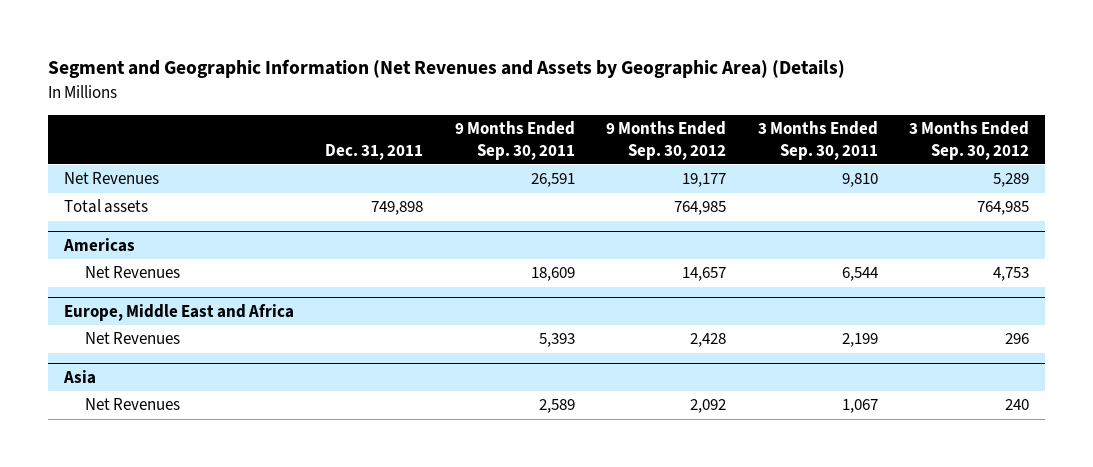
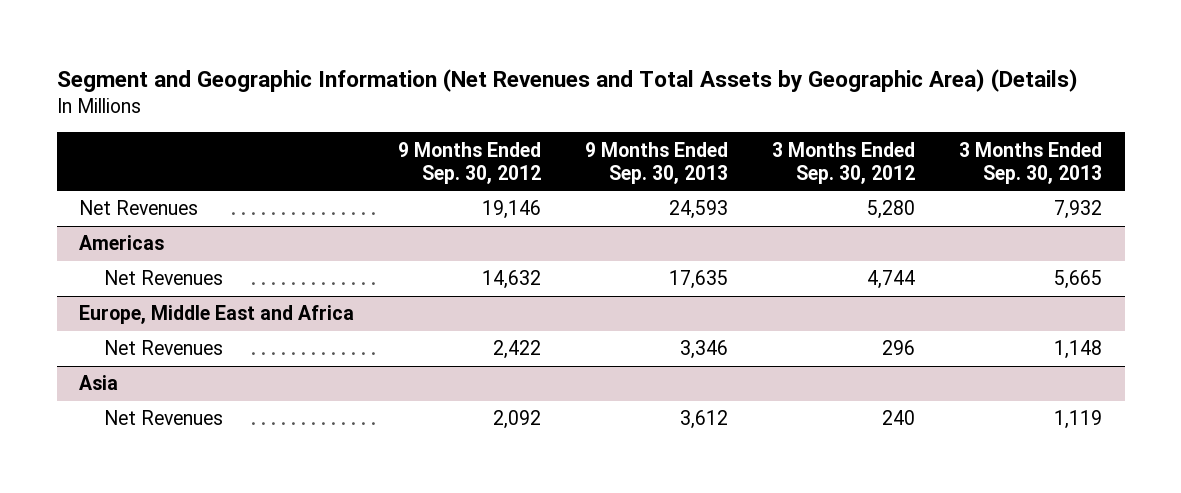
- Segment and Geographic Information (Net Revenues and Assets by Geographic Area) (Details)
+ Segment and Geographic Information (Net Revenues and Total Assets by Geographic Area) (Details)
- | Dec. 31, 2011 | 9 Months Ended Sep. 30, 2011 | 9 Months Ended Sep. 30, 2012 | 3 Months Ended Sep. 30, 2011 | 3 Months Ended Sep. 30, 2012
+ | 9 Months Ended Sep. 30, 2012 | 9 Months Ended Sep. 30, 2013 | 3 Months Ended Sep. 30, 2012 | 3 Months Ended Sep. 30, 2013
- Net Revenues | | 26,591 | 19,177 | 9,810 | 5,289
- Total assets | 749,898 | | 764,985 | | 764,985
+ Net Revenues | 19,146 | 24,593 | 5,280 | 7,932
@ Americas
- Net Revenues | | 18,609 | 14,657 | 6,544 | 4,753
+ Net Revenues | 14,632 | 17,635 | 4,744 | 5,665
@ Europe, Middle East and Africa
- Net Revenues | | 5,393 | 2,428 | 2,199 | 296
+ Net Revenues | 2,422 | 3,346 | 296 | 1,148

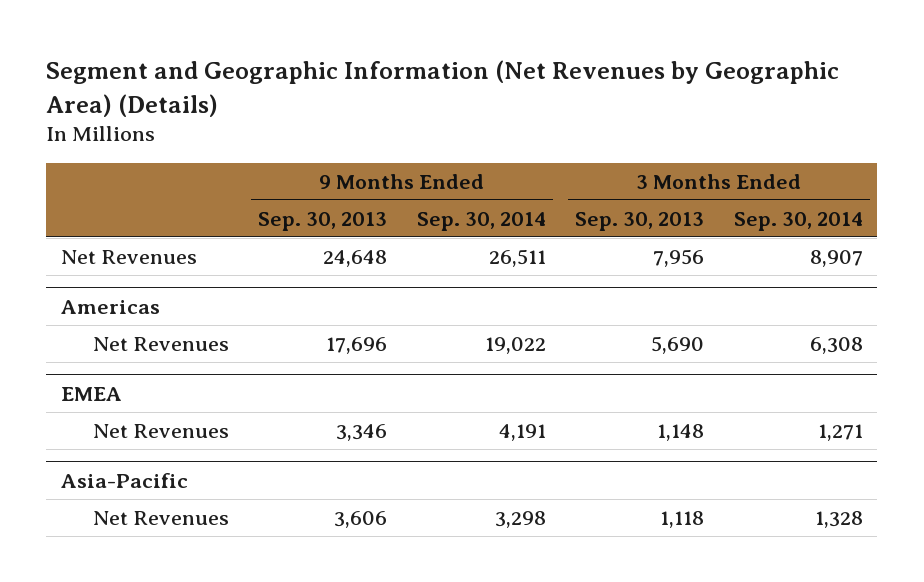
- Segment and Geographic Information (Net Revenues and Total Assets by Geographic Area) (Details)
+ Segment and Geographic Information (Net Revenues by Geographic Area) (Details)
- | 9 Months Ended Sep. 30, 2012 | 9 Months Ended Sep. 30, 2013 | 3 Months Ended Sep. 30, 2012 | 3 Months Ended Sep. 30, 2013
+ | 9 Months Ended Sep. 30, 2013 | 9 Months Ended Sep. 30, 2014 | 3 Months Ended Sep. 30, 2013 | 3 Months Ended Sep. 30, 2014
- Net Revenues | 19,146 | 24,593 | 5,280 | 7,932
+ Net Revenues | 24,648 | 26,511 | 7,956 | 8,907
@ Americas
- Net Revenues | 14,632 | 17,635 | 4,744 | 5,665
- Europe, Middle East and Africa
@ Americas
+ Net Revenues | 17,696 | 19,022 | 5,690 | 6,308
+ EMEA
- Asia
- Net Revenues | 2,092 | 3,612 | 240 | 1,119
+ Asia-Pacific
+ Net Revenues | 3,606 | 3,298 | 1,118 | 1,328

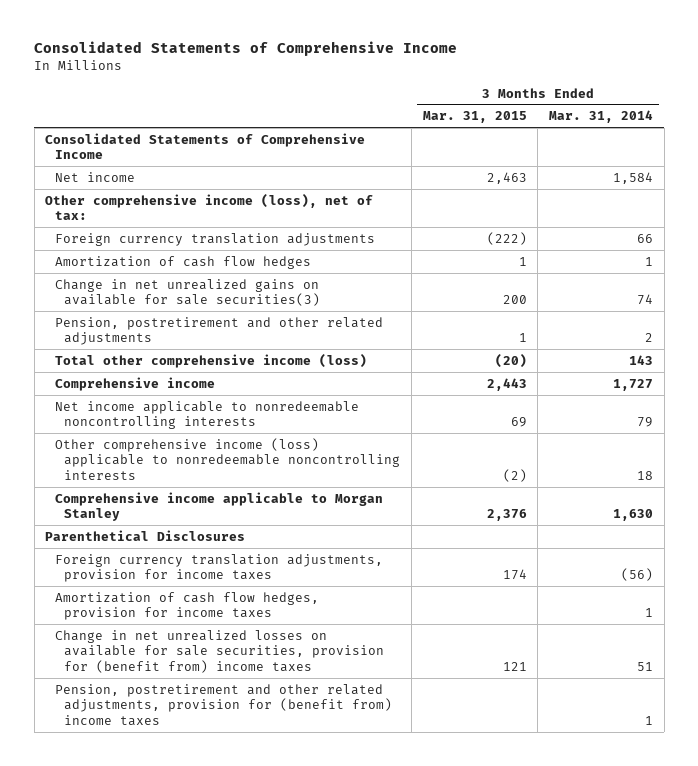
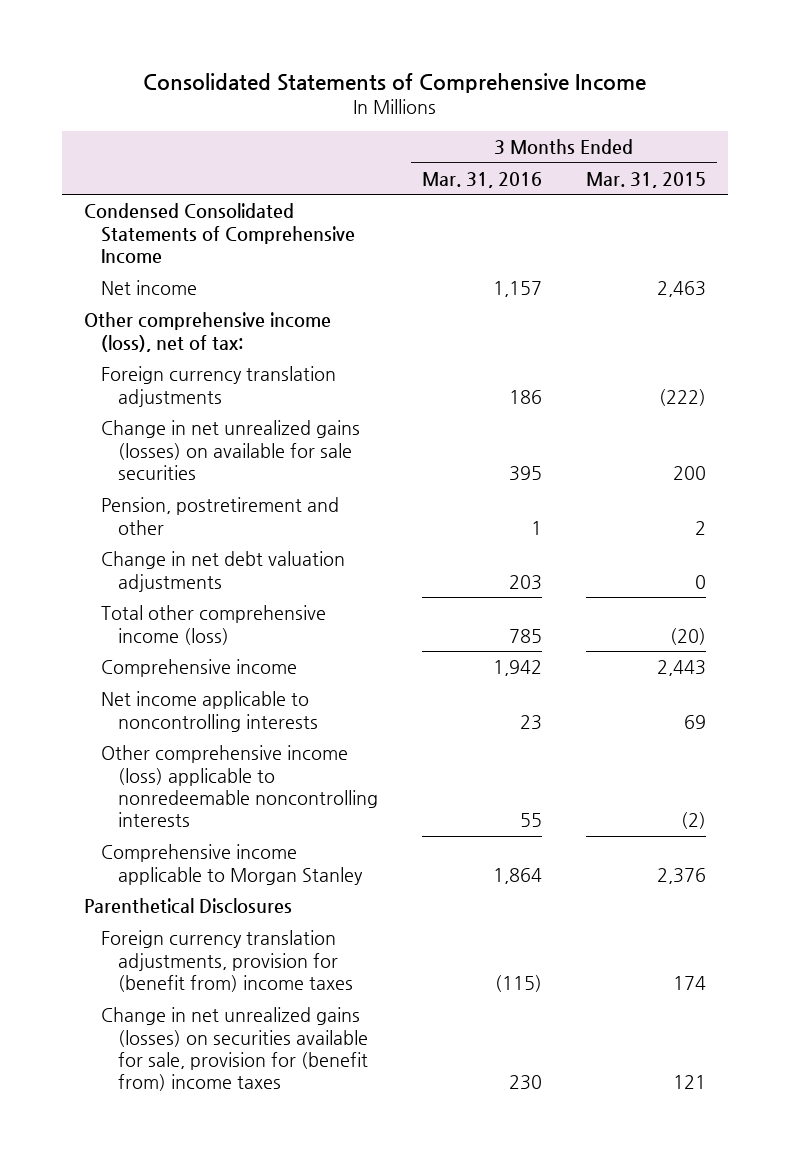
- | 3 Months Ended Mar. 31, 2015 | 3 Months Ended Mar. 31, 2014
+ | 3 Months Ended Mar. 31, 2016 | 3 Months Ended Mar. 31, 2015
- Consolidated Statements of Comprehensive Income
+ Condensed Consolidated Statements of Comprehensive Income
- Amortization of cash flow hedges | 1 | 1
- Change in net unrealized gains on available for sale securities(3) | 200 | 74
- Pension, postretirement and other related adjustments | 1 | 2
+ Change in net unrealized gains (losses) on available for sale securities | 395 | 200
+ Pension, postretirement and other | 1 | 2
+ Change in net debt valuation adjustments | 203 | 0
- Net income applicable to nonredeemable noncontrolling interests | 69 | 79
+ Net income applicable to noncontrolling interests | 23 | 69
- Foreign currency translation adjustments, provision for income taxes | 174 | (56)
- Amortization of cash flow hedges, provision for income taxes | | 1
- Change in net unrealized losses on available for sale securities, provision for (benefit from) income taxes | 121 | 51
- Pension, postretirement and other related adjustments, provision for (benefit from) income taxes | | 1
+ Foreign currency translation adjustments, provision for (benefit from) income taxes | (115) | 174
+ Change in net unrealized gains (losses) on securities available for sale, provision for (benefit from) income taxes | 230 | 121

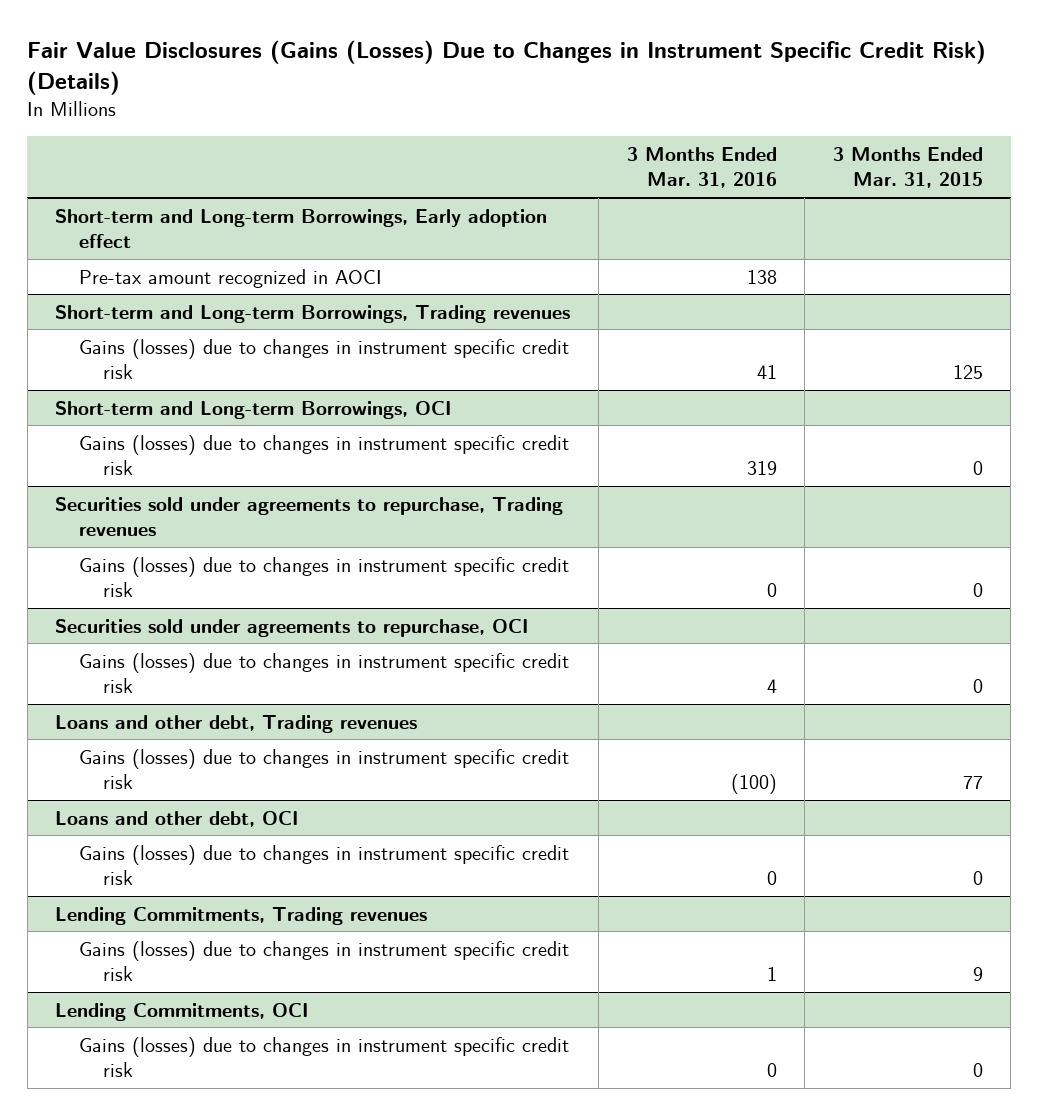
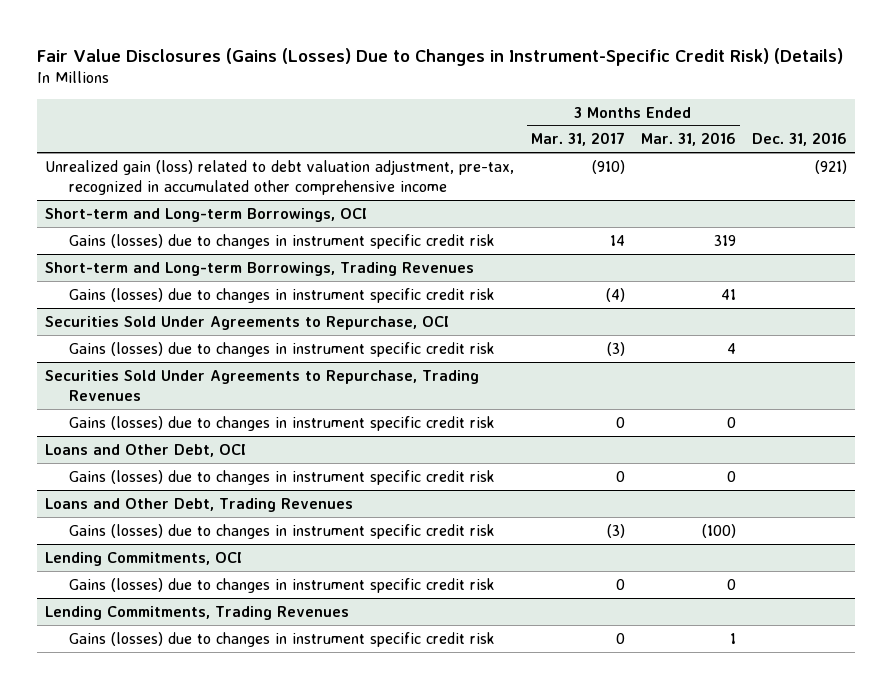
- Fair Value Disclosures (Gains (Losses) Due to Changes in Instrument Specific Credit Risk) (Details)
+ Fair Value Disclosures (Gains (Losses) Due to Changes in Instrument-Specific Credit Risk) (Details)
- | 3 Months Ended Mar. 31, 2016 | 3 Months Ended Mar. 31, 2015
+ | 3 Months Ended Mar. 31, 2017 | 3 Months Ended Mar. 31, 2016 | Dec. 31, 2016
- Short-term and Long-term Borrowings, Early adoption effect
- Pre-tax amount recognized in AOCI | 138 |
- Short-term and Long-term Borrowings, Trading revenues
- Gains (losses) due to changes in instrument specific credit risk | 41 | 125
+ Unrealized gain (loss) related to debt valuation adjustment, pre-tax, recognized in accumulated other comprehensive income | (910) | | (921)
- Securities sold under agreements to repurchase, Trading revenues
- Gains (losses) due to changes in instrument specific credit risk | 0 | 0
- Securities sold under agreements to repurchase, OCI
+ Short-term and Long-term Borrowings, Trading Revenues
+ Gains (losses) due to changes in instrument specific credit risk | (4) | 41 |
+ Securities Sold Under Agreements to Repurchase, OCI
- Loans and other debt, Trading revenues
- Gains (losses) due to changes in instrument specific credit risk | (100) | 77
- Loans and other debt, OCI
+ Securities Sold Under Agreements to Repurchase, Trading Revenues
- Lending Commitments, Trading revenues
- Gains (losses) due to changes in instrument specific credit risk | 1 | 9
+ Loans and Other Debt, OCI
+ Gains (losses) due to changes in instrument specific credit risk | 0 | 0 |
+ Loans and Other Debt, Trading Revenues
+ Gains (losses) due to changes in instrument specific credit risk | (3) | (100) |
+ Lending Commitments, Trading Revenues
+ Gains (losses) due to changes in instrument specific credit risk | 0 | 1 |

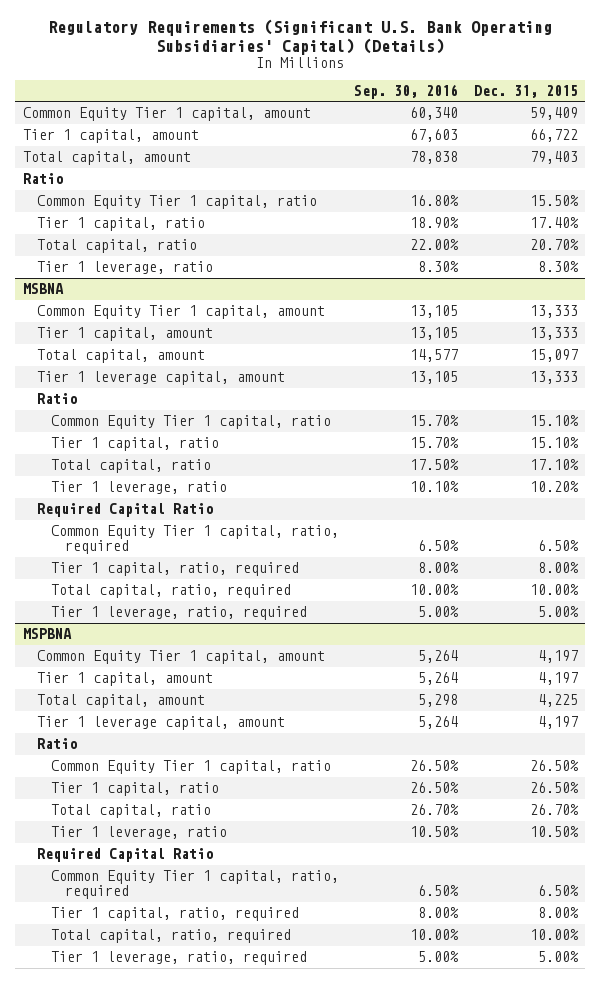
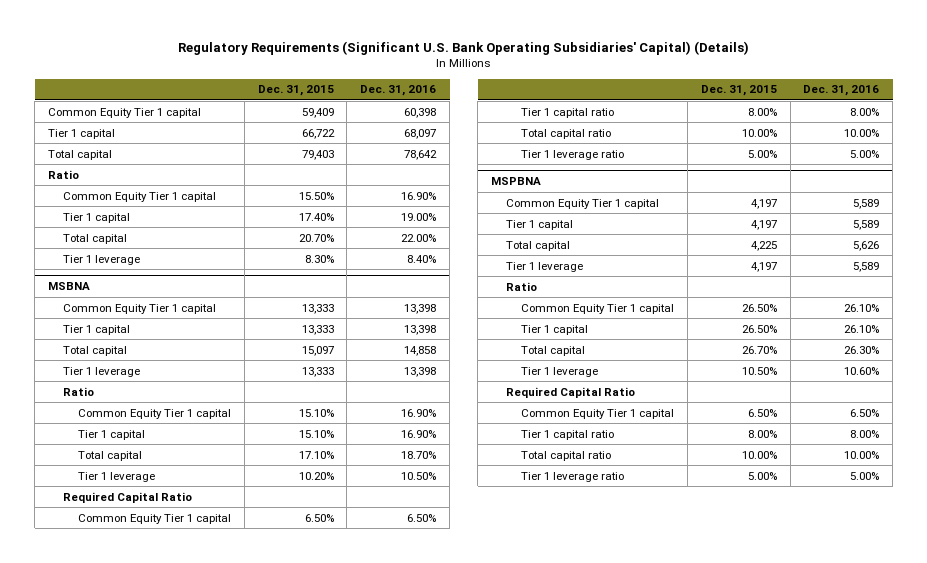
- | Sep. 30, 2016 | Dec. 31, 2015
+ | Dec. 31, 2015 | Dec. 31, 2016
- Common Equity Tier 1 capital, amount | 60,340 | 59,409
- Tier 1 capital, amount | 67,603 | 66,722
- Total capital, amount | 78,838 | 79,403
+ Common Equity Tier 1 capital | 59,409 | 60,398
+ Tier 1 capital | 66,722 | 68,097
+ Total capital | 79,403 | 78,642
- Common Equity Tier 1 capital, ratio | 16.80% | 15.50%
- Tier 1 capital, ratio | 18.90% | 17.40%
- Total capital, ratio | 22.00% | 20.70%
- Tier 1 leverage, ratio | 8.30% | 8.30%
+ Common Equity Tier 1 capital | 15.50% | 16.90%
+ Tier 1 capital | 17.40% | 19.00%
+ Total capital | 20.70% | 22.00%
+ Tier 1 leverage | 8.30% | 8.40%
@ MSBNA
- Common Equity Tier 1 capital, amount | 13,105 | 13,333
- Tier 1 capital, amount | 13,105 | 13,333
- Total capital, amount | 14,577 | 15,097
- Tier 1 leverage capital, amount | 13,105 | 13,333
+ Common Equity Tier 1 capital | 13,333 | 13,398
+ Tier 1 capital | 13,333 | 13,398
+ Total capital | 15,097 | 14,858
+ Tier 1 leverage | 13,333 | 13,398
- Common Equity Tier 1 capital, ratio | 15.70% | 15.10%
- Tier 1 capital, ratio | 15.70% | 15.10%
- Total capital, ratio | 17.50% | 17.10%
- Tier 1 leverage, ratio | 10.10% | 10.20%
+ Common Equity Tier 1 capital | 15.10% | 16.90%
+ Tier 1 capital | 15.10% | 16.90%
+ Total capital | 17.10% | 18.70%
+ Tier 1 leverage | 10.20% | 10.50%
- Common Equity Tier 1 capital, ratio, required | 6.50% | 6.50%
- Tier 1 capital, ratio, required | 8.00% | 8.00%
- Total capital, ratio, required | 10.00% | 10.00%
- Tier 1 leverage, ratio, required | 5.00% | 5.00%
+ Common Equity Tier 1 capital | 6.50% | 6.50%
+ Tier 1 capital ratio | 8.00% | 8.00%
+ Total capital ratio | 10.00% | 10.00%
+ Tier 1 leverage ratio | 5.00% | 5.00%
@ MSPBNA
- Common Equity Tier 1 capital, amount | 5,264 | 4,197
- Tier 1 capital, amount | 5,264 | 4,197
- Total capital, amount | 5,298 | 4,225
- Tier 1 leverage capital, amount | 5,264 | 4,197
+ Common Equity Tier 1 capital | 4,197 | 5,589
+ Tier 1 capital | 4,197 | 5,589
+ Total capital | 4,225 | 5,626
+ Tier 1 leverage | 4,197 | 5,589
- Common Equity Tier 1 capital, ratio | 26.50% | 26.50%
- Tier 1 capital, ratio | 26.50% | 26.50%
- Total capital, ratio | 26.70% | 26.70%
- Tier 1 leverage, ratio | 10.50% | 10.50%
+ Common Equity Tier 1 capital | 26.50% | 26.10%
+ Tier 1 capital | 26.50% | 26.10%
+ Total capital | 26.70% | 26.30%
+ Tier 1 leverage | 10.50% | 10.60%
- Common Equity Tier 1 capital, ratio, required | 6.50% | 6.50%
- Tier 1 capital, ratio, required | 8.00% | 8.00%
- Total capital, ratio, required | 10.00% | 10.00%
- Tier 1 leverage, ratio, required | 5.00% | 5.00%
+ Common Equity Tier 1 capital | 6.50% | 6.50%
+ Tier 1 capital ratio | 8.00% | 8.00%
+ Total capital ratio | 10.00% | 10.00%
+ Tier 1 leverage ratio | 5.00% | 5.00%

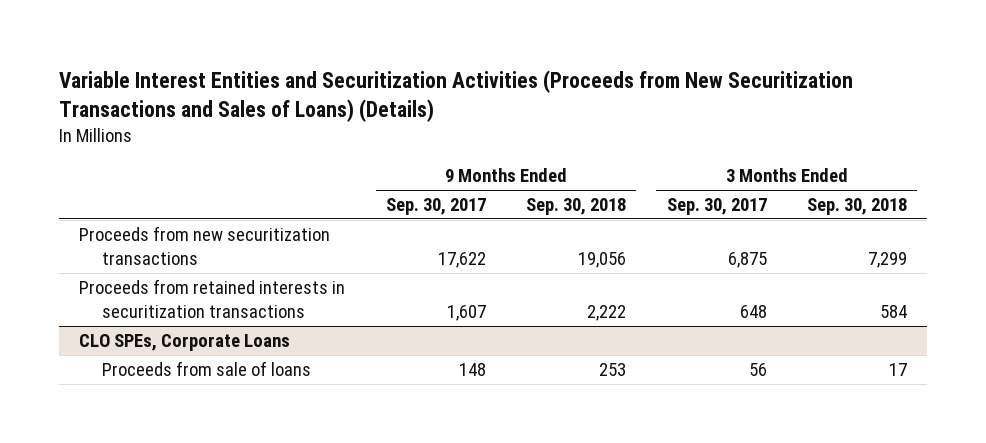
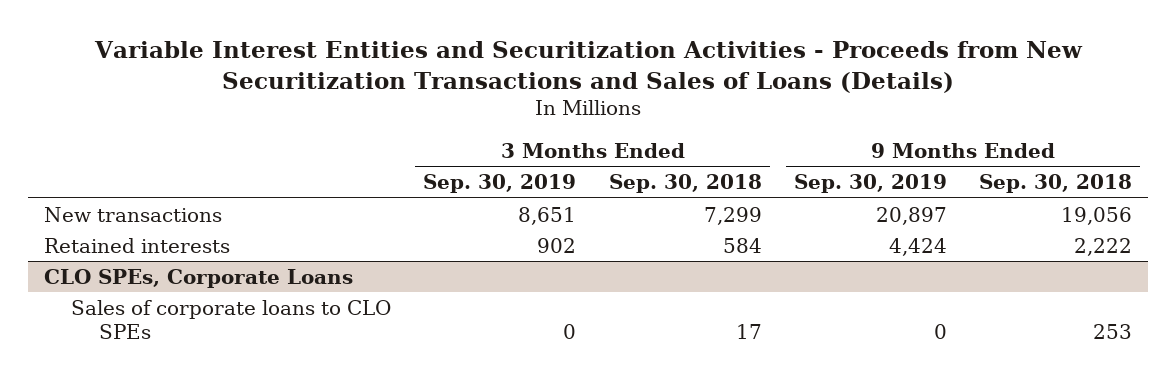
- Variable Interest Entities and Securitization Activities (Proceeds from New Securitization Transactions and Sales of Loans) (Details)
+ Variable Interest Entities and Securitization Activities - Proceeds from New Securitization Transactions and Sales of Loans (Details)
- | 9 Months Ended Sep. 30, 2017 | 9 Months Ended Sep. 30, 2018 | 3 Months Ended Sep. 30, 2017 | 3 Months Ended Sep. 30, 2018
+ | 3 Months Ended Sep. 30, 2019 | 3 Months Ended Sep. 30, 2018 | 9 Months Ended Sep. 30, 2019 | 9 Months Ended Sep. 30, 2018
- Proceeds from new securitization transactions | 17,622 | 19,056 | 6,875 | 7,299
- Proceeds from retained interests in securitization transactions | 1,607 | 2,222 | 648 | 584
+ New transactions | 8,651 | 7,299 | 20,897 | 19,056
+ Retained interests | 902 | 584 | 4,424 | 2,222
@ CLO SPEs, Corporate Loans
- Proceeds from sale of loans | 148 | 253 | 56 | 17
+ Sales of corporate loans to CLO SPEs | 0 | 17 | 0 | 253

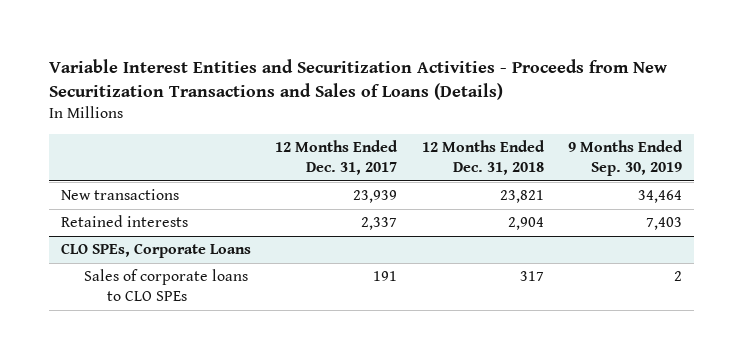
- | 3 Months Ended Sep. 30, 2019 | 3 Months Ended Sep. 30, 2018 | 9 Months Ended Sep. 30, 2019 | 9 Months Ended Sep. 30, 2018
+ | 12 Months Ended Dec. 31, 2017 | 12 Months Ended Dec. 31, 2018 | 9 Months Ended Sep. 30, 2019
- New transactions | 8,651 | 7,299 | 20,897 | 19,056
- Retained interests | 902 | 584 | 4,424 | 2,222
+ New transactions | 23,939 | 23,821 | 34,464
+ Retained interests | 2,337 | 2,904 | 7,403
@ CLO SPEs, Corporate Loans
- Sales of corporate loans to CLO SPEs | 0 | 17 | 0 | 253
+ Sales of corporate loans to CLO SPEs | 191 | 317 | 2

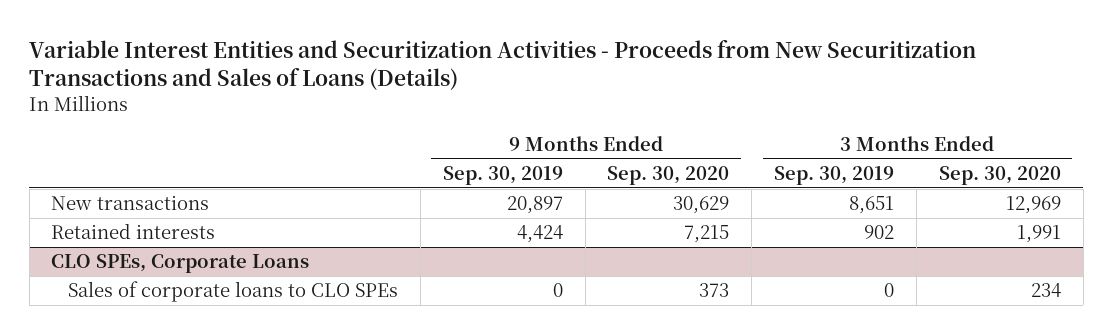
- | 12 Months Ended Dec. 31, 2017 | 12 Months Ended Dec. 31, 2018 | 9 Months Ended Sep. 30, 2019
+ | 9 Months Ended Sep. 30, 2019 | 9 Months Ended Sep. 30, 2020 | 3 Months Ended Sep. 30, 2019 | 3 Months Ended Sep. 30, 2020
- New transactions | 23,939 | 23,821 | 34,464
- Retained interests | 2,337 | 2,904 | 7,403
+ New transactions | 20,897 | 30,629 | 8,651 | 12,969
+ Retained interests | 4,424 | 7,215 | 902 | 1,991
@ CLO SPEs, Corporate Loans
- Sales of corporate loans to CLO SPEs | 191 | 317 | 2
+ Sales of corporate loans to CLO SPEs | 0 | 373 | 0 | 234

